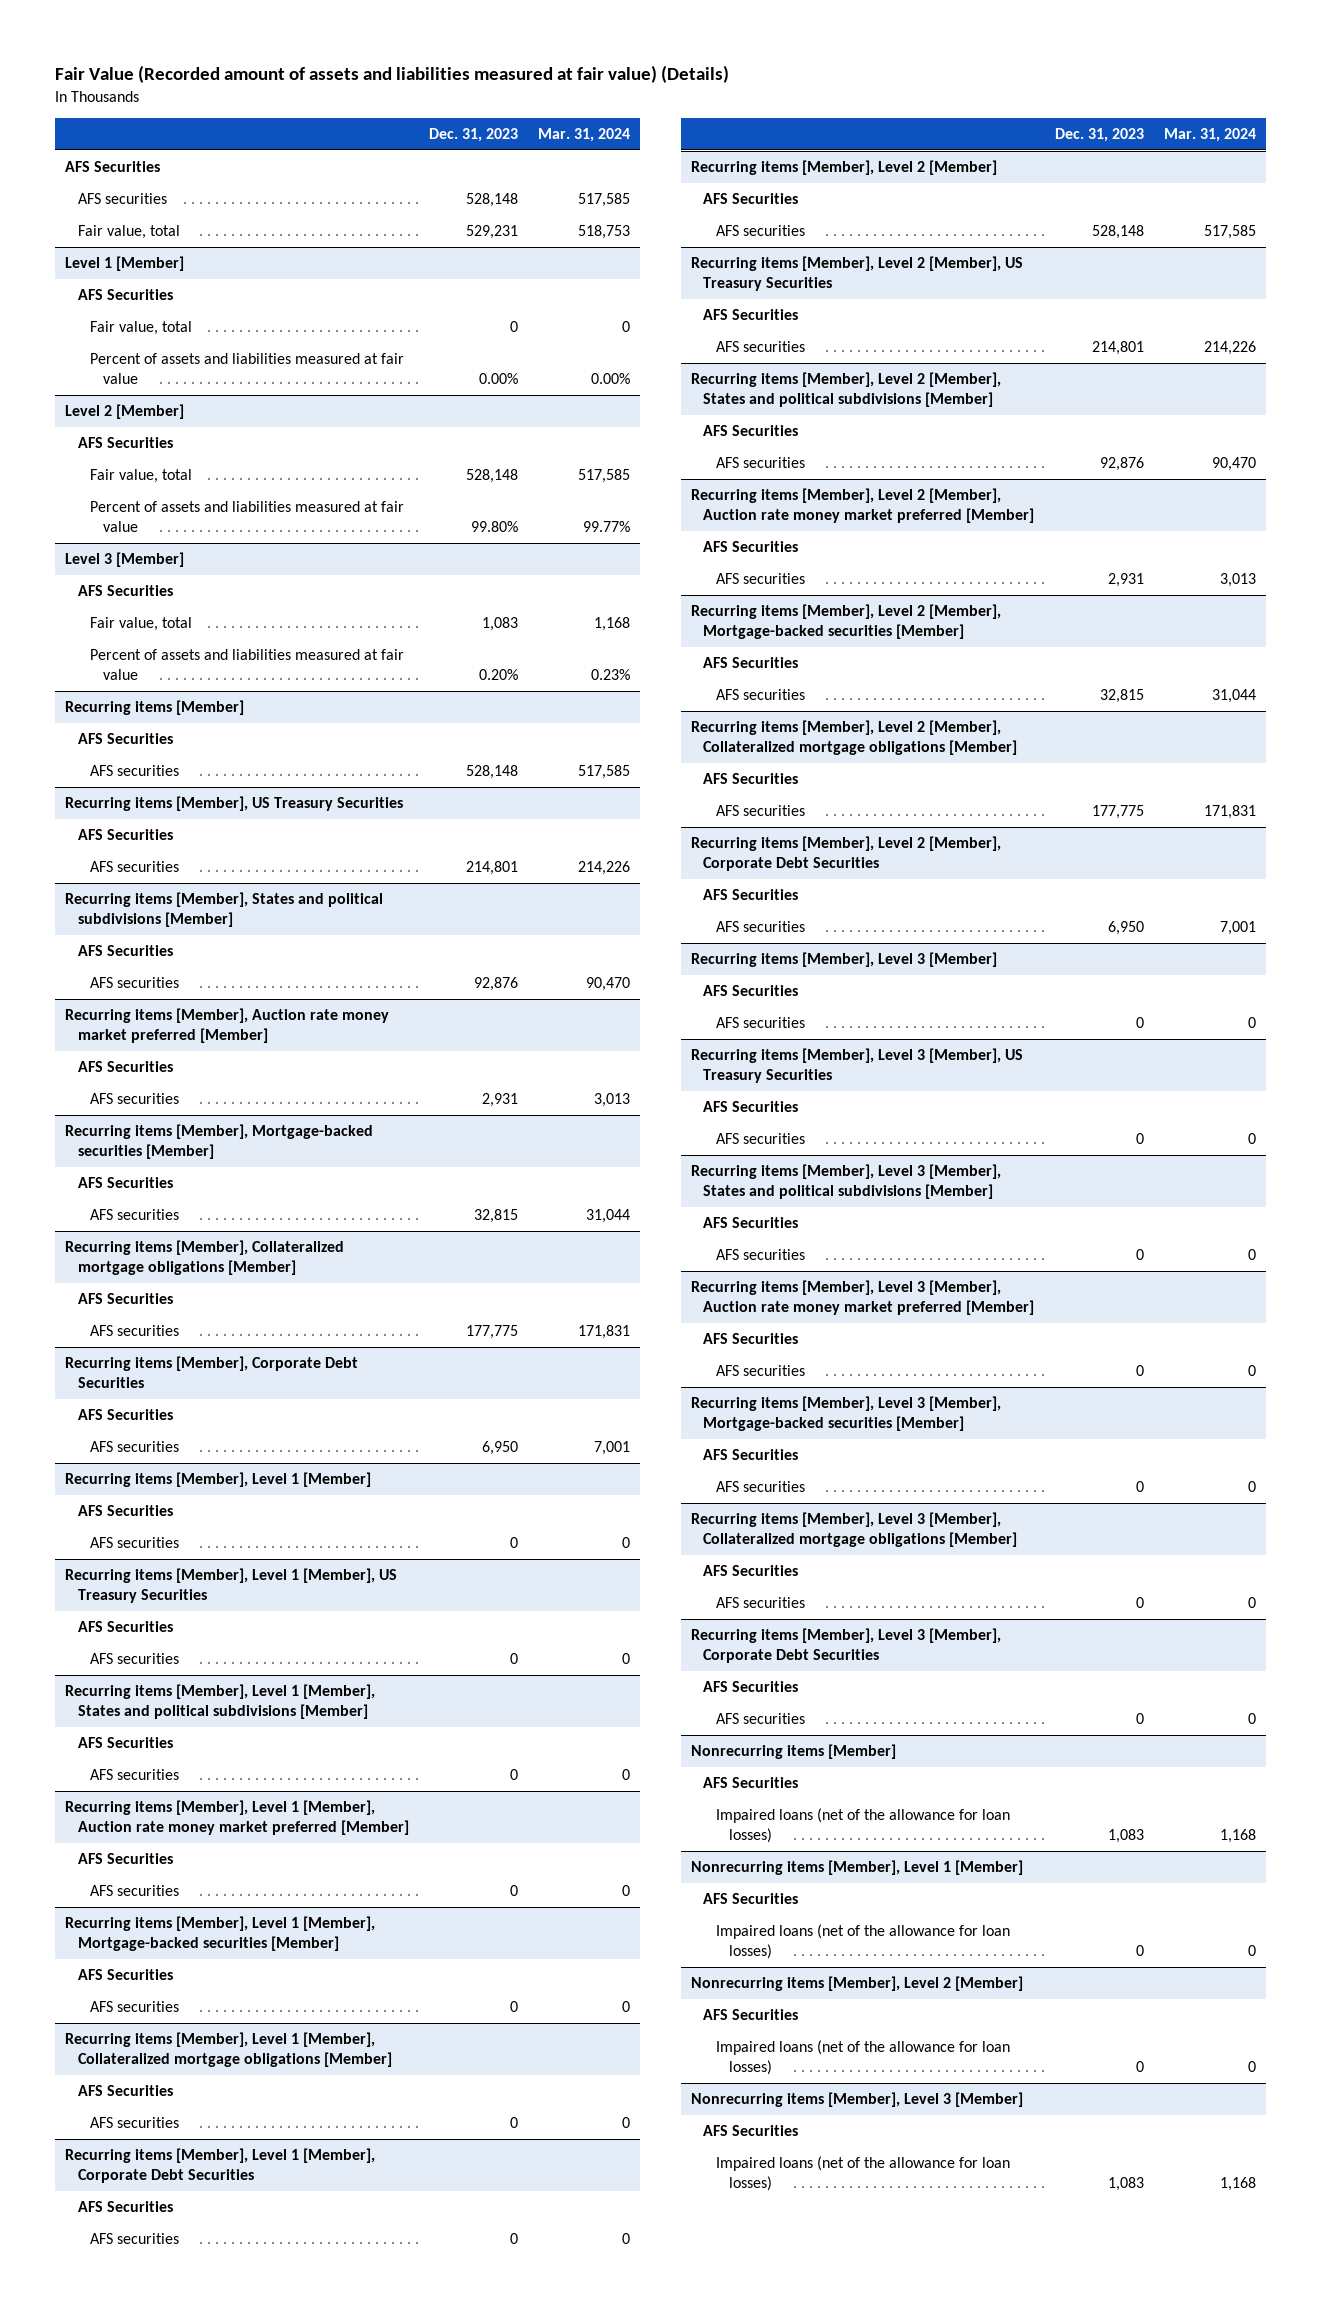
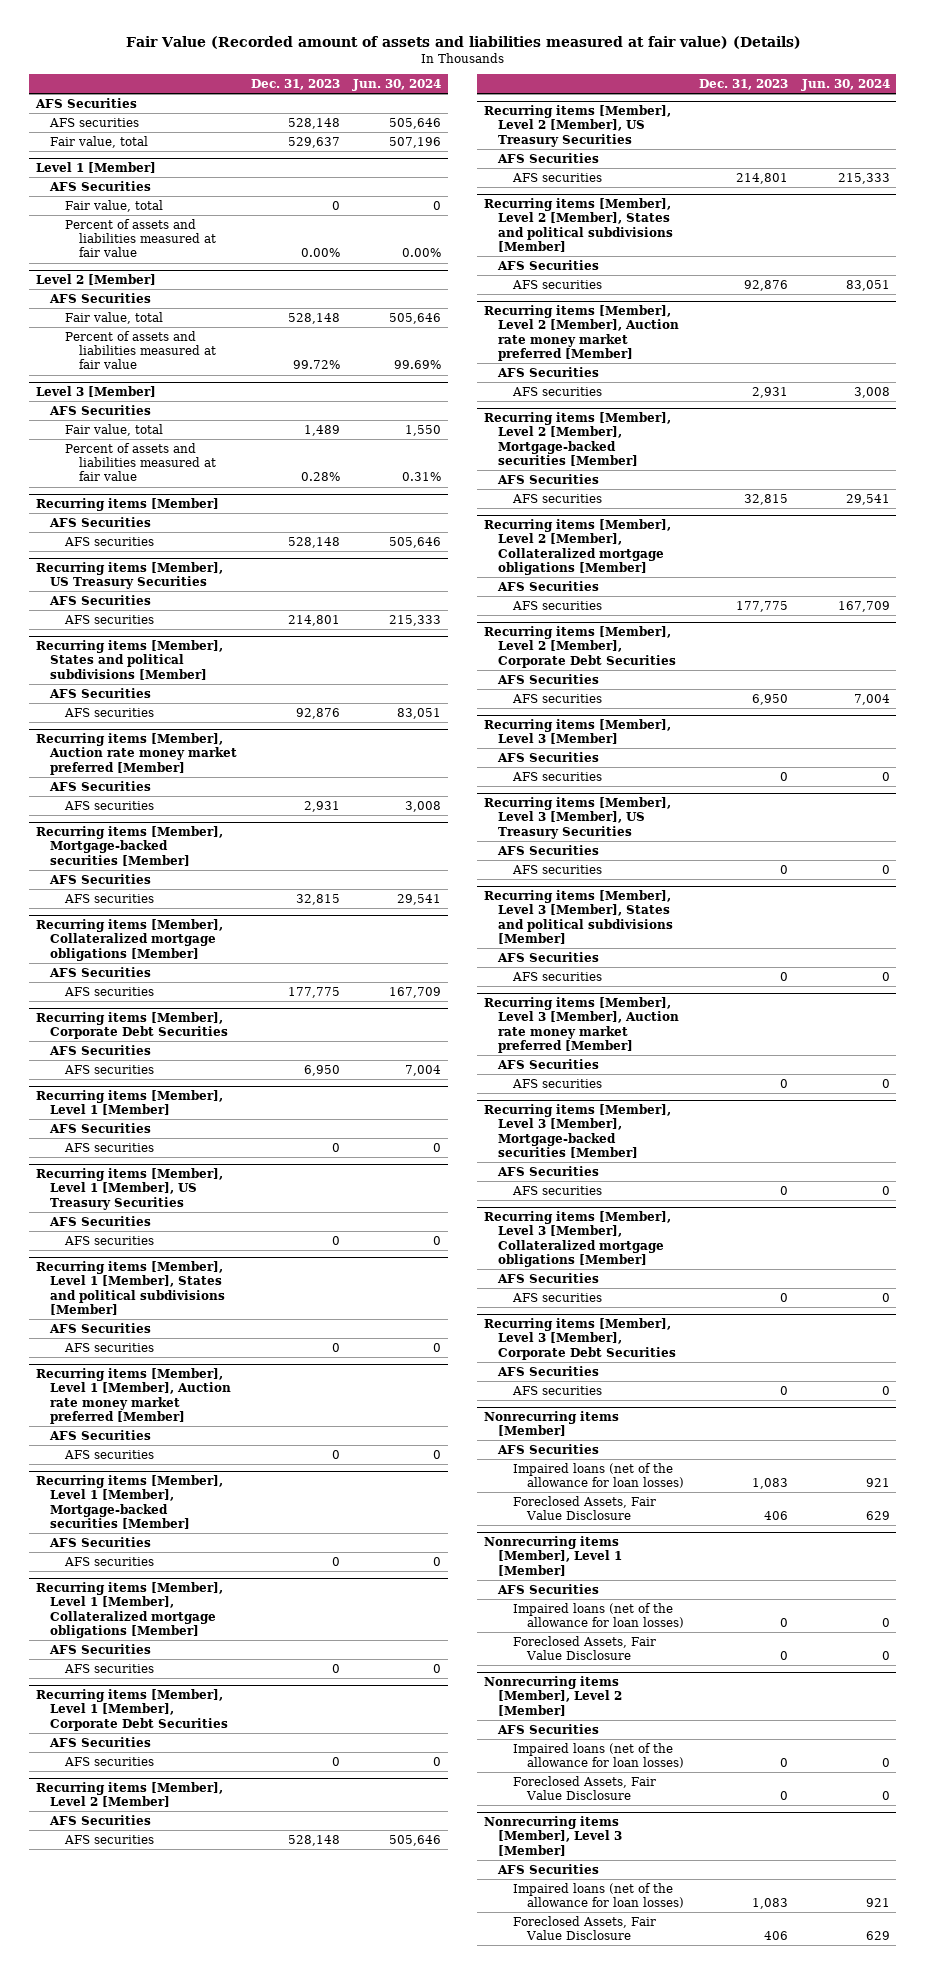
- | Dec. 31, 2023 | Mar. 31, 2024
+ | Dec. 31, 2023 | Jun. 30, 2024
- Fair value, total | 529,231 | 518,753
+ Fair value, total | 529,637 | 507,196
@ Level 2 [Member]
- Percent of assets and liabilities measured at fair value | 99.80% | 99.77%
+ Percent of assets and liabilities measured at fair value | 99.72% | 99.69%
@ Level 3 [Member]
- Fair value, total | 1,083 | 1,168
- Percent of assets and liabilities measured at fair value | 0.20% | 0.23%
+ Fair value, total | 1,489 | 1,550
+ Percent of assets and liabilities measured at fair value | 0.28% | 0.31%
@ Nonrecurring items [Member]
+ Foreclosed Assets, Fair Value Disclosure | 406 | 629
@ Nonrecurring items [Member], Level 1 [Member]
+ Foreclosed Assets, Fair Value Disclosure | 0 | 0
@ Nonrecurring items [Member], Level 2 [Member]
+ Foreclosed Assets, Fair Value Disclosure | 0 | 0
@ Nonrecurring items [Member], Level 3 [Member]
+ Foreclosed Assets, Fair Value Disclosure | 406 | 629

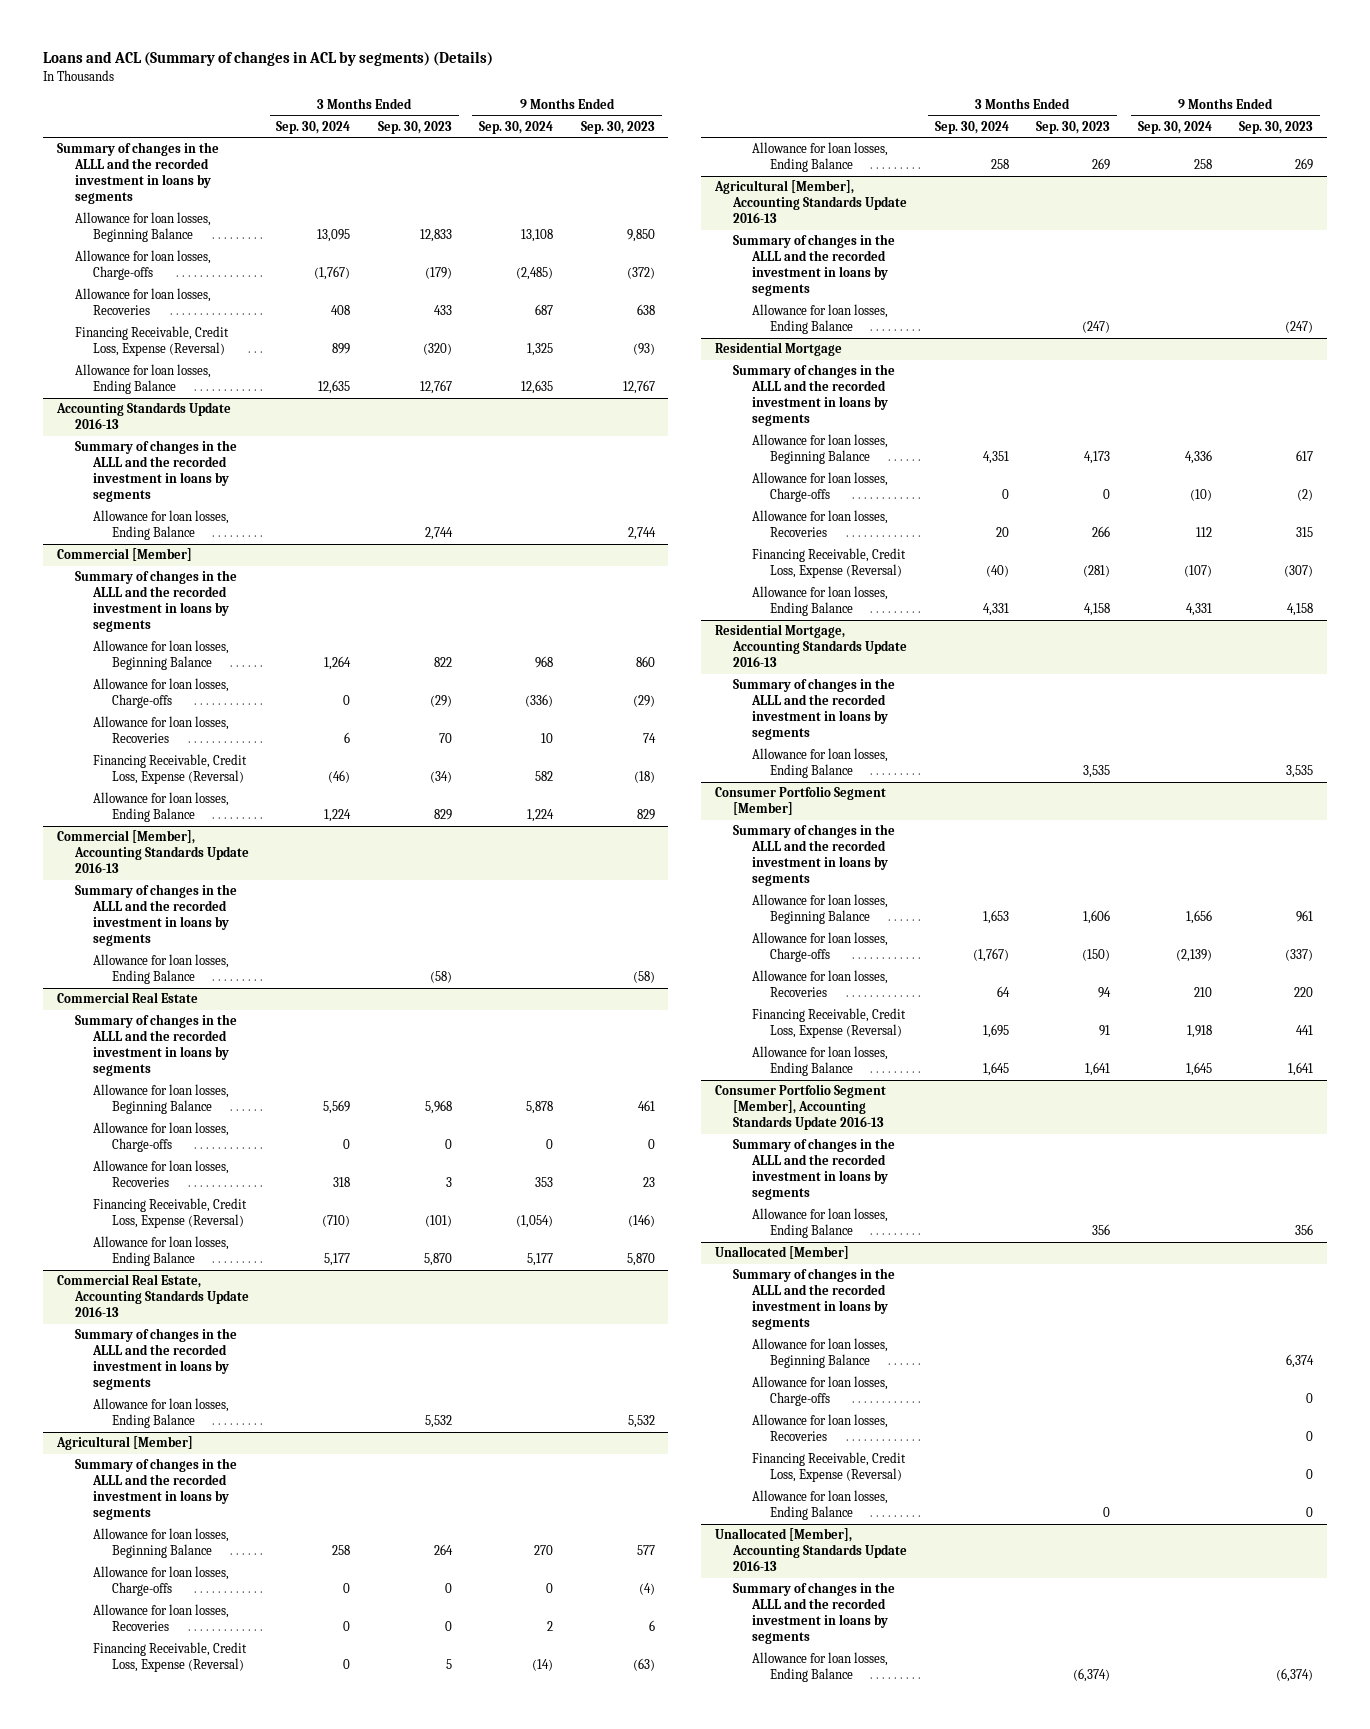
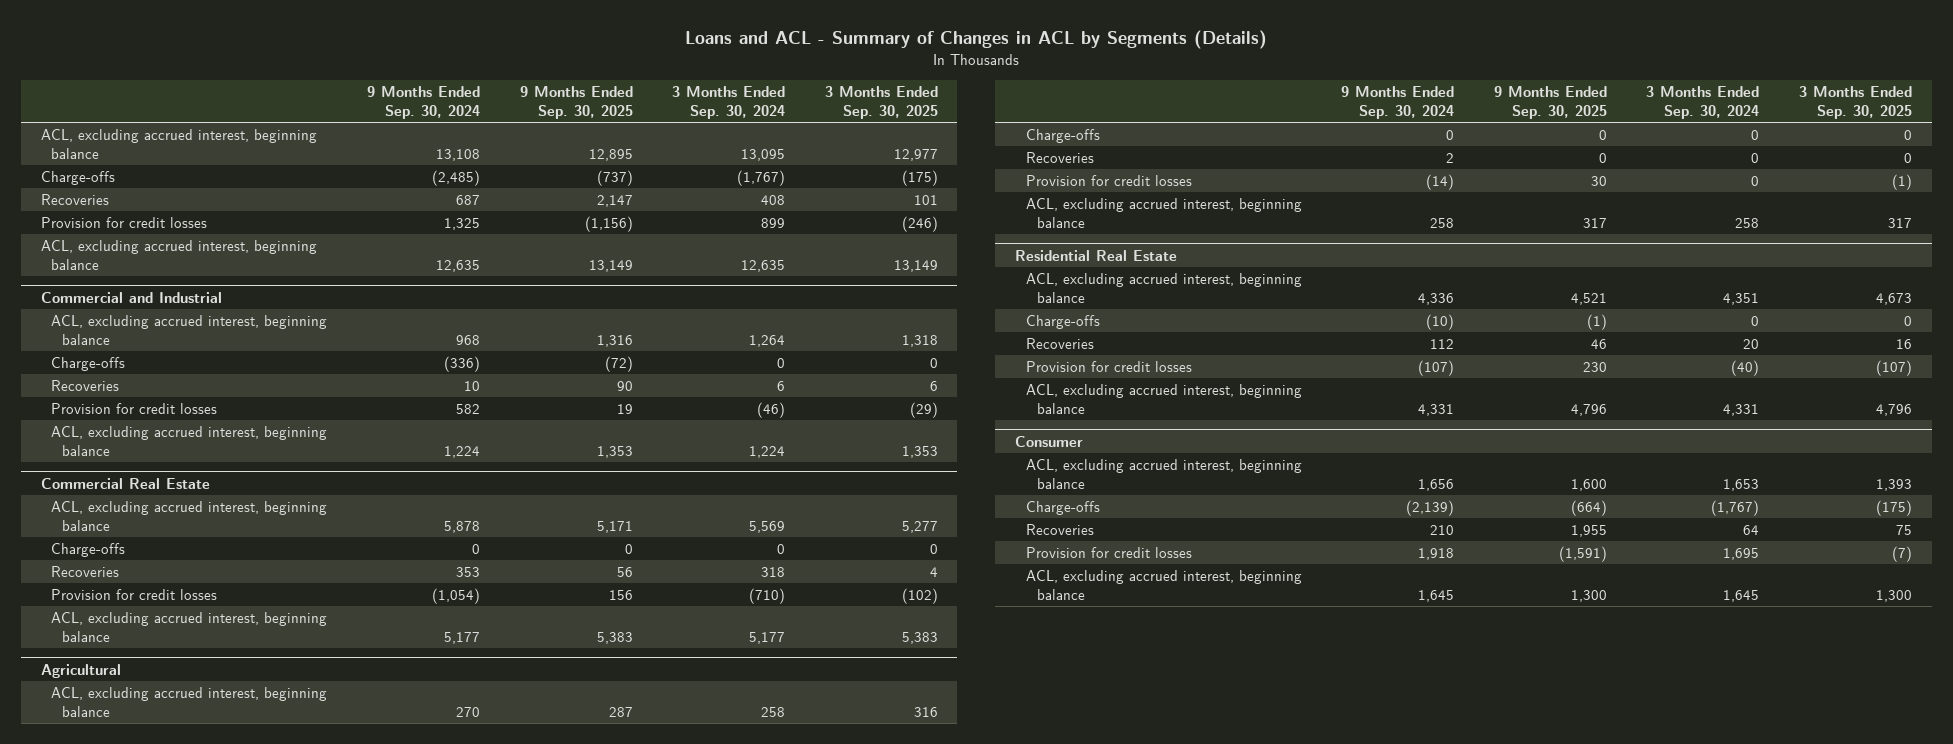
- Loans and ACL (Summary of changes in ACL by segments) (Details)
+ Loans and ACL - Summary of Changes in ACL by Segments (Details)
- | 3 Months Ended Sep. 30, 2024 | 3 Months Ended Sep. 30, 2023 | 9 Months Ended Sep. 30, 2024 | 9 Months Ended Sep. 30, 2023
+ | 9 Months Ended Sep. 30, 2024 | 9 Months Ended Sep. 30, 2025 | 3 Months Ended Sep. 30, 2024 | 3 Months Ended Sep. 30, 2025
- Summary of changes in the ALLL and the recorded investment in loans by segments
- Allowance for loan losses, Beginning Balance | 13,095 | 12,833 | 13,108 | 9,850
- Allowance for loan losses, Charge-offs | (1,767) | (179) | (2,485) | (372)
- Allowance for loan losses, Recoveries | 408 | 433 | 687 | 638
- Financing Receivable, Credit Loss, Expense (Reversal) | 899 | (320) | 1,325 | (93)
- Allowance for loan losses, Ending Balance | 12,635 | 12,767 | 12,635 | 12,767
- Accounting Standards Update 2016-13
- Summary of changes in the ALLL and the recorded investment in loans by segments
- Allowance for loan losses, Ending Balance | | 2,744 | | 2,744
- Commercial [Member]
- Summary of changes in the ALLL and the recorded investment in loans by segments
- Allowance for loan losses, Beginning Balance | 1,264 | 822 | 968 | 860
- Allowance for loan losses, Charge-offs | 0 | (29) | (336) | (29)
- Allowance for loan losses, Recoveries | 6 | 70 | 10 | 74
- Financing Receivable, Credit Loss, Expense (Reversal) | (46) | (34) | 582 | (18)
- Allowance for loan losses, Ending Balance | 1,224 | 829 | 1,224 | 829
- Commercial [Member], Accounting Standards Update 2016-13
- Summary of changes in the ALLL and the recorded investment in loans by segments
- Allowance for loan losses, Ending Balance | | (58) | | (58)
+ ACL, excluding accrued interest, beginning balance | 13,108 | 12,895 | 13,095 | 12,977
+ Charge-offs | (2,485) | (737) | (1,767) | (175)
+ Recoveries | 687 | 2,147 | 408 | 101
+ Provision for credit losses | 1,325 | (1,156) | 899 | (246)
+ ACL, excluding accrued interest, beginning balance | 12,635 | 13,149 | 12,635 | 13,149
+ Commercial and Industrial
+ ACL, excluding accrued interest, beginning balance | 968 | 1,316 | 1,264 | 1,318
+ Charge-offs | (336) | (72) | 0 | 0
+ Recoveries | 10 | 90 | 6 | 6
+ Provision for credit losses | 582 | 19 | (46) | (29)
+ ACL, excluding accrued interest, beginning balance | 1,224 | 1,353 | 1,224 | 1,353
@ Commercial Real Estate
- Summary of changes in the ALLL and the recorded investment in loans by segments
- Allowance for loan losses, Beginning Balance | 5,569 | 5,968 | 5,878 | 461
- Allowance for loan losses, Charge-offs | 0 | 0 | 0 | 0
- Allowance for loan losses, Recoveries | 318 | 3 | 353 | 23
- Financing Receivable, Credit Loss, Expense (Reversal) | (710) | (101) | (1,054) | (146)
- Allowance for loan losses, Ending Balance | 5,177 | 5,870 | 5,177 | 5,870
- Commercial Real Estate, Accounting Standards Update 2016-13
- Summary of changes in the ALLL and the recorded investment in loans by segments
- Allowance for loan losses, Ending Balance | | 5,532 | | 5,532
- Agricultural [Member]
- Summary of changes in the ALLL and the recorded investment in loans by segments
- Allowance for loan losses, Beginning Balance | 258 | 264 | 270 | 577
- Allowance for loan losses, Charge-offs | 0 | 0 | 0 | (4)
- Allowance for loan losses, Recoveries | 0 | 0 | 2 | 6
- Financing Receivable, Credit Loss, Expense (Reversal) | 0 | 5 | (14) | (63)
- Allowance for loan losses, Ending Balance | 258 | 269 | 258 | 269
- Agricultural [Member], Accounting Standards Update 2016-13
- Summary of changes in the ALLL and the recorded investment in loans by segments
- Allowance for loan losses, Ending Balance | | (247) | | (247)
- Residential Mortgage
- Summary of changes in the ALLL and the recorded investment in loans by segments
- Allowance for loan losses, Beginning Balance | 4,351 | 4,173 | 4,336 | 617
- Allowance for loan losses, Charge-offs | 0 | 0 | (10) | (2)
- Allowance for loan losses, Recoveries | 20 | 266 | 112 | 315
- Financing Receivable, Credit Loss, Expense (Reversal) | (40) | (281) | (107) | (307)
- Allowance for loan losses, Ending Balance | 4,331 | 4,158 | 4,331 | 4,158
- Residential Mortgage, Accounting Standards Update 2016-13
- Summary of changes in the ALLL and the recorded investment in loans by segments
- Allowance for loan losses, Ending Balance | | 3,535 | | 3,535
- Consumer Portfolio Segment [Member]
- Summary of changes in the ALLL and the recorded investment in loans by segments
- Allowance for loan losses, Beginning Balance | 1,653 | 1,606 | 1,656 | 961
- Allowance for loan losses, Charge-offs | (1,767) | (150) | (2,139) | (337)
- Allowance for loan losses, Recoveries | 64 | 94 | 210 | 220
- Financing Receivable, Credit Loss, Expense (Reversal) | 1,695 | 91 | 1,918 | 441
- Allowance for loan losses, Ending Balance | 1,645 | 1,641 | 1,645 | 1,641
- Consumer Portfolio Segment [Member], Accounting Standards Update 2016-13
- Summary of changes in the ALLL and the recorded investment in loans by segments
- Allowance for loan losses, Ending Balance | | 356 | | 356
- Unallocated [Member]
- Summary of changes in the ALLL and the recorded investment in loans by segments
- Allowance for loan losses, Beginning Balance | | | | 6,374
- Allowance for loan losses, Charge-offs | | | | 0
- Allowance for loan losses, Recoveries | | | | 0
- Financing Receivable, Credit Loss, Expense (Reversal) | | | | 0
- Allowance for loan losses, Ending Balance | | 0 | | 0
- Unallocated [Member], Accounting Standards Update 2016-13
- Summary of changes in the ALLL and the recorded investment in loans by segments
- Allowance for loan losses, Ending Balance | | (6,374) | | (6,374)
@ Commercial Real Estate
+ ACL, excluding accrued interest, beginning balance | 5,878 | 5,171 | 5,569 | 5,277
+ Charge-offs | 0 | 0 | 0 | 0
+ Recoveries | 353 | 56 | 318 | 4
+ Provision for credit losses | (1,054) | 156 | (710) | (102)
+ ACL, excluding accrued interest, beginning balance | 5,177 | 5,383 | 5,177 | 5,383
+ Agricultural
+ ACL, excluding accrued interest, beginning balance | 270 | 287 | 258 | 316
+ Charge-offs | 0 | 0 | 0 | 0
+ Recoveries | 2 | 0 | 0 | 0
+ Provision for credit losses | (14) | 30 | 0 | (1)
+ ACL, excluding accrued interest, beginning balance | 258 | 317 | 258 | 317
+ Residential Real Estate
+ ACL, excluding accrued interest, beginning balance | 4,336 | 4,521 | 4,351 | 4,673
+ Charge-offs | (10) | (1) | 0 | 0
+ Recoveries | 112 | 46 | 20 | 16
+ Provision for credit losses | (107) | 230 | (40) | (107)
+ ACL, excluding accrued interest, beginning balance | 4,331 | 4,796 | 4,331 | 4,796
+ Consumer
+ ACL, excluding accrued interest, beginning balance | 1,656 | 1,600 | 1,653 | 1,393
+ Charge-offs | (2,139) | (664) | (1,767) | (175)
+ Recoveries | 210 | 1,955 | 64 | 75
+ Provision for credit losses | 1,918 | (1,591) | 1,695 | (7)
+ ACL, excluding accrued interest, beginning balance | 1,645 | 1,300 | 1,645 | 1,300

